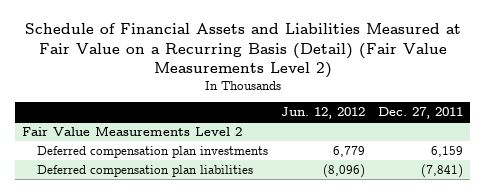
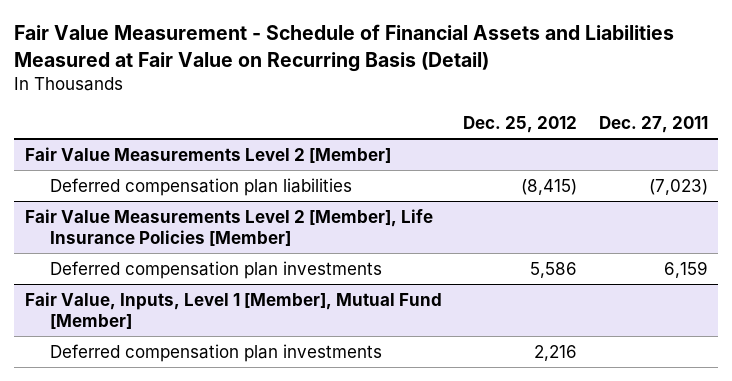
- Schedule of Financial Assets and Liabilities Measured at Fair Value on a Recurring Basis (Detail) (Fair Value Measurements Level 2)
+ Fair Value Measurement - Schedule of Financial Assets and Liabilities Measured at Fair Value on Recurring Basis (Detail)
- | Jun. 12, 2012 | Dec. 27, 2011
+ | Dec. 25, 2012 | Dec. 27, 2011
- Fair Value Measurements Level 2
+ Fair Value Measurements Level 2 [Member]
+ Deferred compensation plan liabilities | (8,415) | (7,023)
+ Fair Value Measurements Level 2 [Member], Life Insurance Policies [Member]
- Deferred compensation plan liabilities | (8,096) | (7,841)
+ Fair Value, Inputs, Level 1 [Member], Mutual Fund [Member]
+ Deferred compensation plan investments | 2,216 |

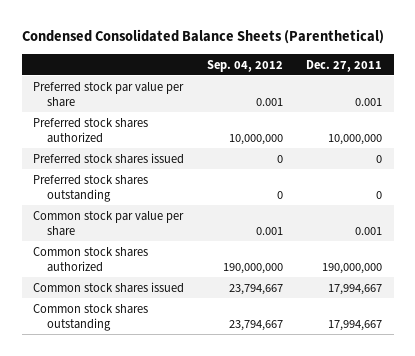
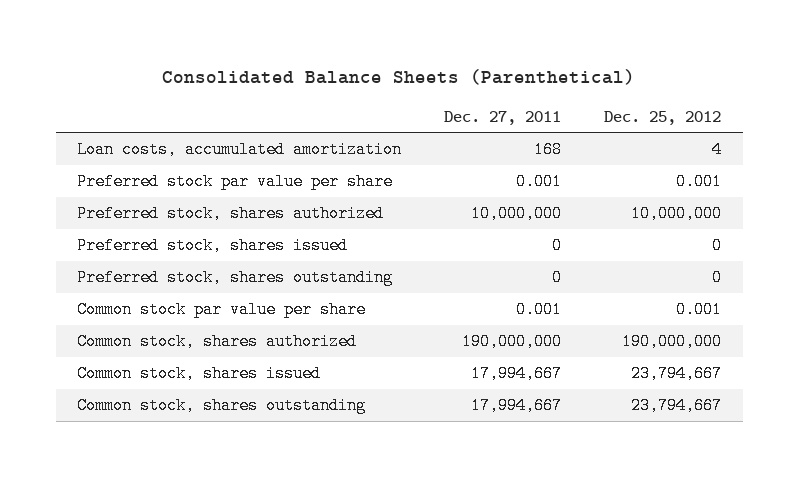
- Condensed Consolidated Balance Sheets (Parenthetical)
+ Consolidated Balance Sheets (Parenthetical)
- | Sep. 04, 2012 | Dec. 27, 2011
+ | Dec. 27, 2011 | Dec. 25, 2012
+ Loan costs, accumulated amortization | 168 | 4
- Preferred stock shares authorized | 10,000,000 | 10,000,000
- Preferred stock shares issued | 0 | 0
- Preferred stock shares outstanding | 0 | 0
+ Preferred stock, shares authorized | 10,000,000 | 10,000,000
+ Preferred stock, shares issued | 0 | 0
+ Preferred stock, shares outstanding | 0 | 0
- Common stock shares authorized | 190,000,000 | 190,000,000
- Common stock shares issued | 23,794,667 | 17,994,667
- Common stock shares outstanding | 23,794,667 | 17,994,667
+ Common stock, shares authorized | 190,000,000 | 190,000,000
+ Common stock, shares issued | 17,994,667 | 23,794,667
+ Common stock, shares outstanding | 17,994,667 | 23,794,667

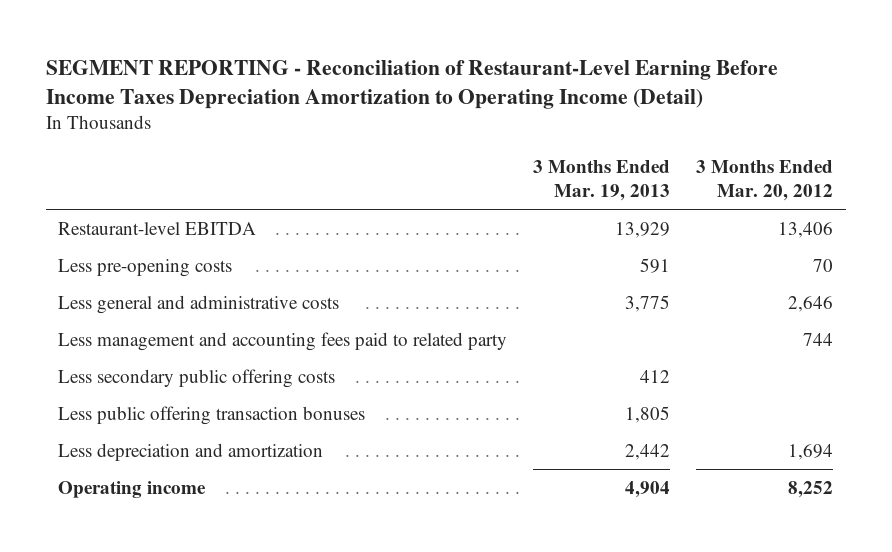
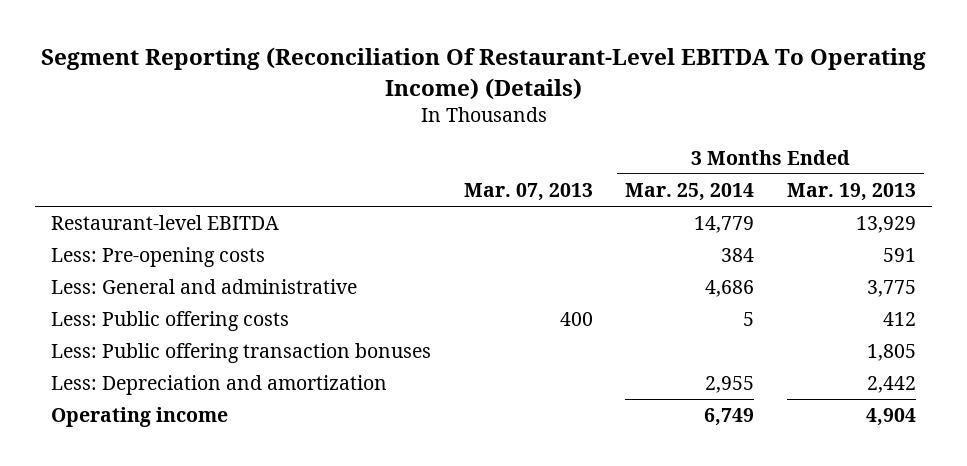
- SEGMENT REPORTING - Reconciliation of Restaurant-Level Earning Before Income Taxes Depreciation Amortization to Operating Income (Detail)
+ Segment Reporting (Reconciliation Of Restaurant-Level EBITDA To Operating Income) (Details)
- | 3 Months Ended Mar. 19, 2013 | 3 Months Ended Mar. 20, 2012
+ | Mar. 07, 2013 | 3 Months Ended Mar. 25, 2014 | 3 Months Ended Mar. 19, 2013
- Less pre-opening costs | 591 | 70
- Less general and administrative costs | 3,775 | 2,646
- Less management and accounting fees paid to related party | | 744
- Less secondary public offering costs | 412 |
- Less public offering transaction bonuses | 1,805 |
- Less depreciation and amortization | 2,442 | 1,694
+ Less: Pre-opening costs | | 384 | 591
+ Less: General and administrative | | 4,686 | 3,775
+ Less: Public offering costs | 400 | 5 | 412
+ Less: Public offering transaction bonuses | | | 1,805
+ Less: Depreciation and amortization | | 2,955 | 2,442

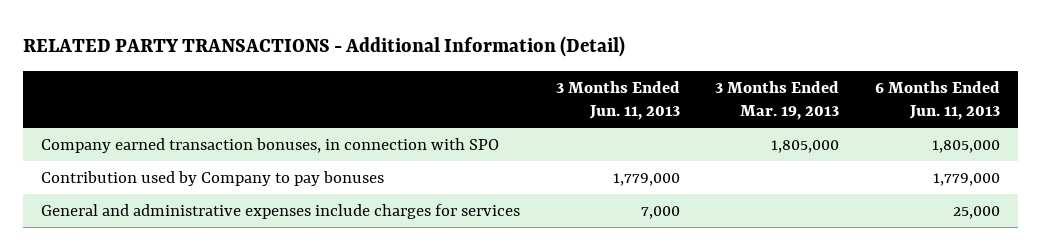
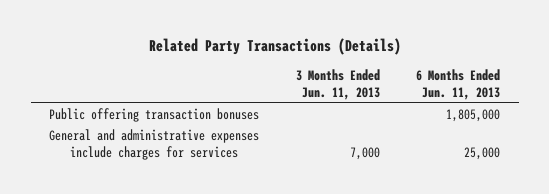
- RELATED PARTY TRANSACTIONS - Additional Information (Detail)
+ Related Party Transactions (Details)
- | 3 Months Ended Jun. 11, 2013 | 3 Months Ended Mar. 19, 2013 | 6 Months Ended Jun. 11, 2013
+ | 3 Months Ended Jun. 11, 2013 | 6 Months Ended Jun. 11, 2013
- Company earned transaction bonuses, in connection with SPO | | 1,805,000 | 1,805,000
- Contribution used by Company to pay bonuses | 1,779,000 | | 1,779,000
+ Public offering transaction bonuses | | 1,805,000

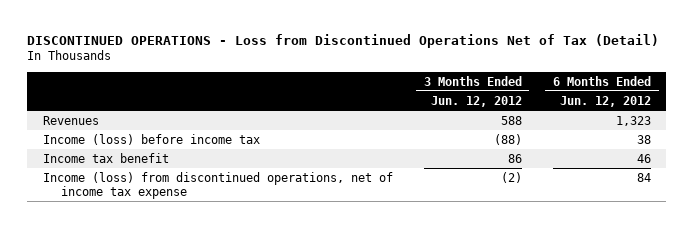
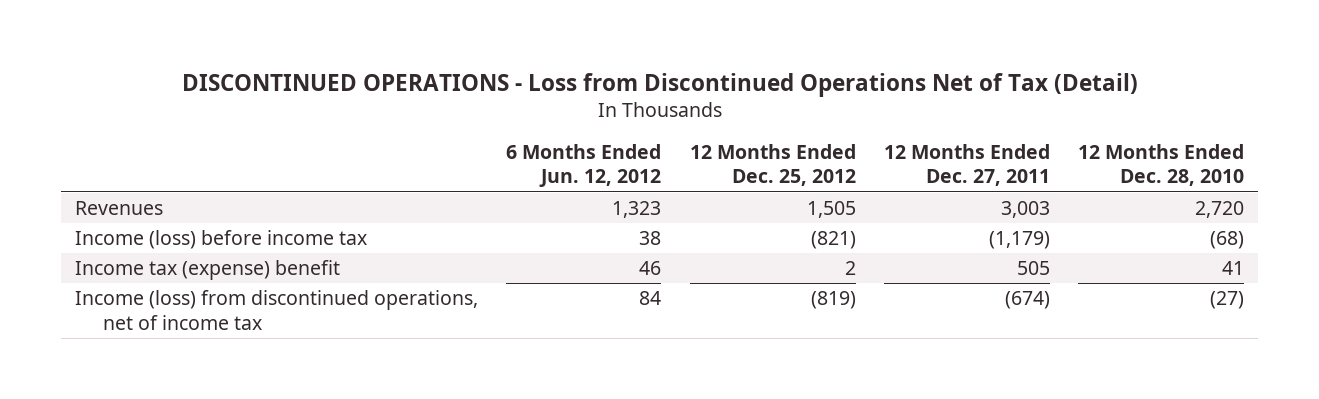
- | 3 Months Ended Jun. 12, 2012 | 6 Months Ended Jun. 12, 2012
+ | 6 Months Ended Jun. 12, 2012 | 12 Months Ended Dec. 25, 2012 | 12 Months Ended Dec. 27, 2011 | 12 Months Ended Dec. 28, 2010
- Income tax benefit | 86 | 46
- Income (loss) from discontinued operations, net of income tax expense | (2) | 84
+ Income tax (expense) benefit | 46 | 2 | 505 | 41
+ Income (loss) from discontinued operations, net of income tax | 84 | (819) | (674) | (27)

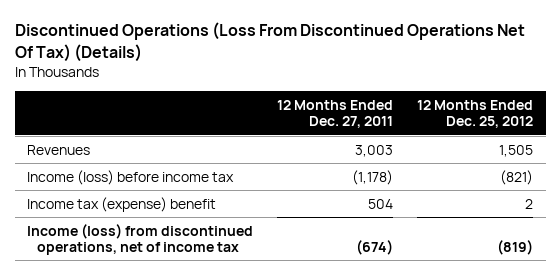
- DISCONTINUED OPERATIONS - Loss from Discontinued Operations Net of Tax (Detail)
+ Discontinued Operations (Loss From Discontinued Operations Net Of Tax) (Details)
- | 6 Months Ended Jun. 12, 2012 | 12 Months Ended Dec. 25, 2012 | 12 Months Ended Dec. 27, 2011 | 12 Months Ended Dec. 28, 2010
+ | 12 Months Ended Dec. 27, 2011 | 12 Months Ended Dec. 25, 2012
- Income (loss) before income tax | 38 | (821) | (1,179) | (68)
- Income tax (expense) benefit | 46 | 2 | 505 | 41
+ Income (loss) before income tax | (1,178) | (821)
+ Income tax (expense) benefit | 504 | 2

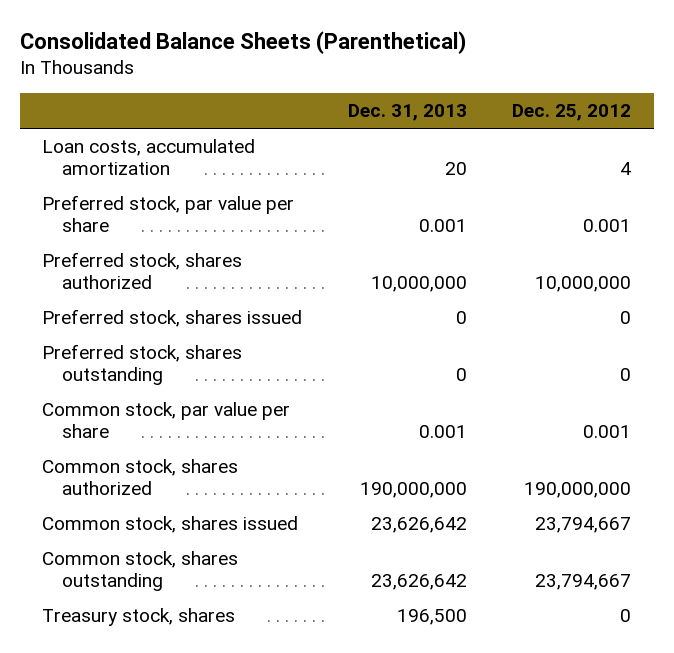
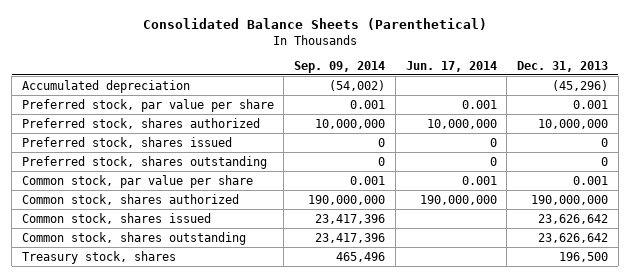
- | Dec. 31, 2013 | Dec. 25, 2012
+ | Sep. 09, 2014 | Jun. 17, 2014 | Dec. 31, 2013
- Loan costs, accumulated amortization | 20 | 4
+ Accumulated depreciation | (54,002) | | (45,296)

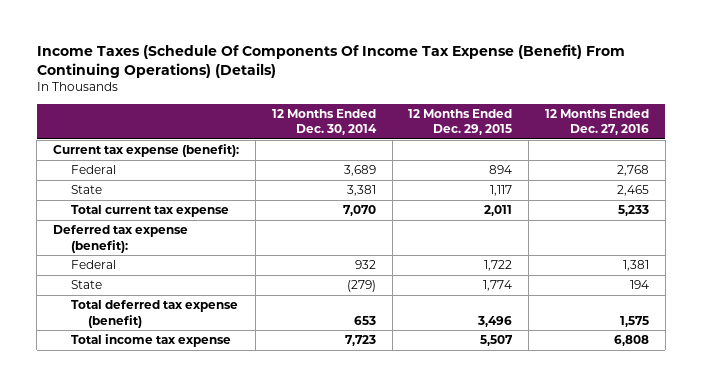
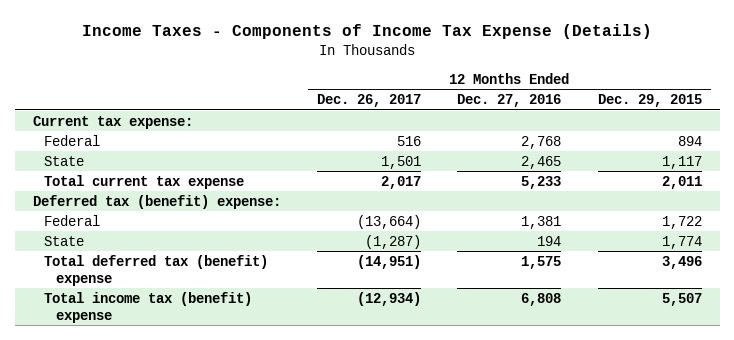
- Income Taxes (Schedule Of Components Of Income Tax Expense (Benefit) From Continuing Operations) (Details)
+ Income Taxes - Components of Income Tax Expense (Details)
- | 12 Months Ended Dec. 30, 2014 | 12 Months Ended Dec. 29, 2015 | 12 Months Ended Dec. 27, 2016
+ | 12 Months Ended Dec. 26, 2017 | 12 Months Ended Dec. 27, 2016 | 12 Months Ended Dec. 29, 2015
- Current tax expense (benefit):
+ Current tax expense:
- Deferred tax expense (benefit):
+ Deferred tax (benefit) expense:
- Total deferred tax expense (benefit) | 653 | 3,496 | 1,575
- Total income tax expense | 7,723 | 5,507 | 6,808
+ Total deferred tax (benefit) expense | (14,951) | 1,575 | 3,496
+ Total income tax (benefit) expense | (12,934) | 6,808 | 5,507

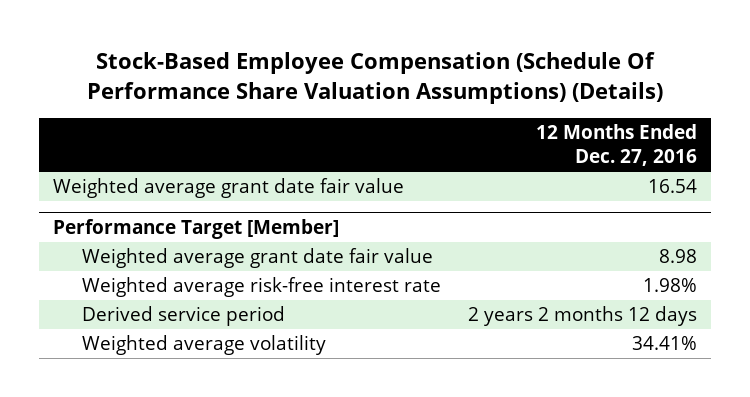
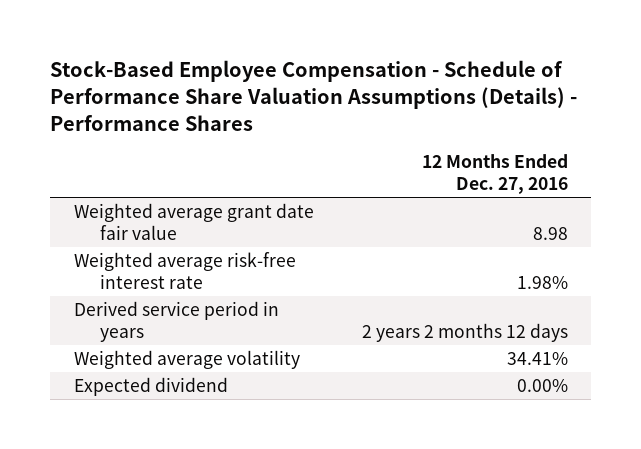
- Stock-Based Employee Compensation (Schedule Of Performance Share Valuation Assumptions) (Details)
+ Stock-Based Employee Compensation - Schedule of Performance Share Valuation Assumptions (Details) - Performance Shares
- Weighted average grant date fair value | 16.54
- Performance Target [Member]
- Derived service period | 2 years 2 months 12 days
+ Derived service period in years | 2 years 2 months 12 days
+ Expected dividend | 0.00%

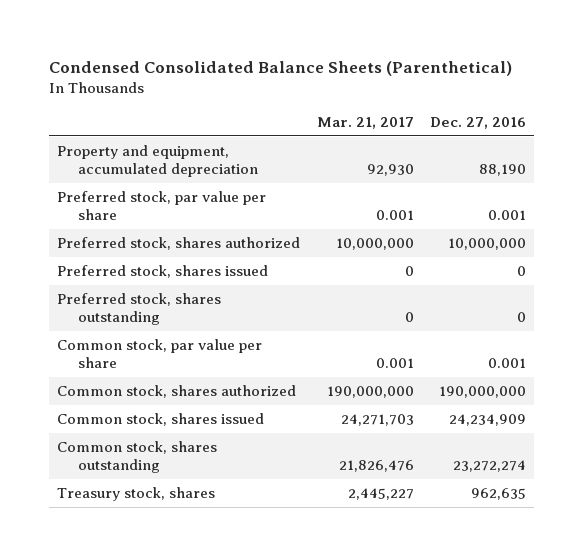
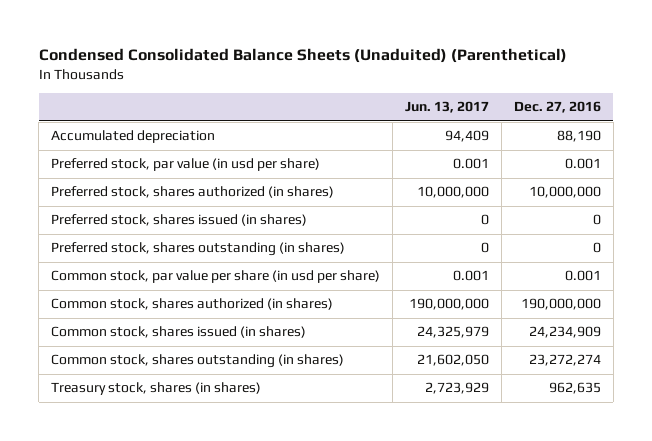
- Condensed Consolidated Balance Sheets (Parenthetical)
+ Condensed Consolidated Balance Sheets (Unaduited) (Parenthetical)
- | Mar. 21, 2017 | Dec. 27, 2016
+ | Jun. 13, 2017 | Dec. 27, 2016
- Property and equipment, accumulated depreciation | 92,930 | 88,190
- Preferred stock, par value per share | 0.001 | 0.001
- Preferred stock, shares authorized | 10,000,000 | 10,000,000
- Preferred stock, shares issued | 0 | 0
- Preferred stock, shares outstanding | 0 | 0
- Common stock, par value per share | 0.001 | 0.001
- Common stock, shares authorized | 190,000,000 | 190,000,000
- Common stock, shares issued | 24,271,703 | 24,234,909
- Common stock, shares outstanding | 21,826,476 | 23,272,274
- Treasury stock, shares | 2,445,227 | 962,635
+ Accumulated depreciation | 94,409 | 88,190
+ Preferred stock, par value (in usd per share) | 0.001 | 0.001
+ Preferred stock, shares authorized (in shares) | 10,000,000 | 10,000,000
+ Preferred stock, shares issued (in shares) | 0 | 0
+ Preferred stock, shares outstanding (in shares) | 0 | 0
+ Common stock, par value per share (in usd per share) | 0.001 | 0.001
+ Common stock, shares authorized (in shares) | 190,000,000 | 190,000,000
+ Common stock, shares issued (in shares) | 24,325,979 | 24,234,909
+ Common stock, shares outstanding (in shares) | 21,602,050 | 23,272,274
+ Treasury stock, shares (in shares) | 2,723,929 | 962,635

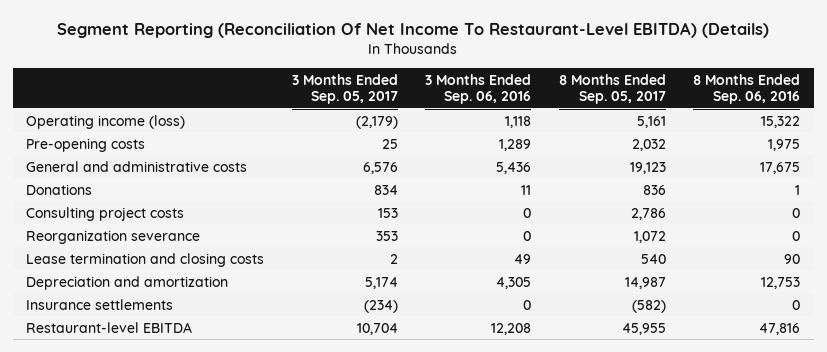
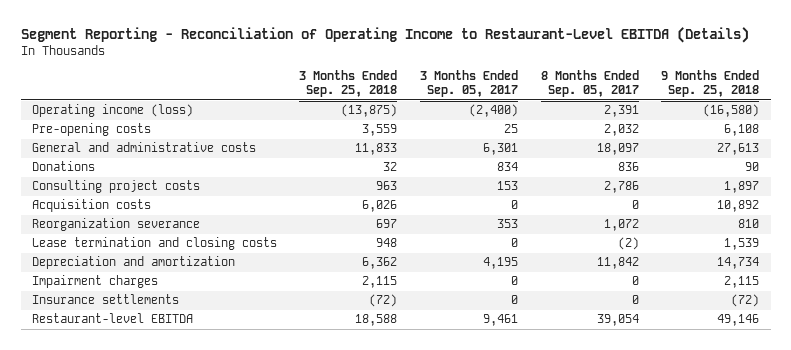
- Segment Reporting (Reconciliation Of Net Income To Restaurant-Level EBITDA) (Details)
+ Segment Reporting - Reconciliation of Operating Income to Restaurant-Level EBITDA (Details)
- | 3 Months Ended Sep. 05, 2017 | 3 Months Ended Sep. 06, 2016 | 8 Months Ended Sep. 05, 2017 | 8 Months Ended Sep. 06, 2016
+ | 3 Months Ended Sep. 25, 2018 | 3 Months Ended Sep. 05, 2017 | 8 Months Ended Sep. 05, 2017 | 9 Months Ended Sep. 25, 2018
- Operating income (loss) | (2,179) | 1,118 | 5,161 | 15,322
+ Operating income (loss) | (13,875) | (2,400) | 2,391 | (16,580)
- General and administrative costs | 6,576 | 5,436 | 19,123 | 17,675
+ General and administrative costs | 11,833 | 6,301 | 18,097 | 27,613
+ Acquisition costs | 6,026 | 0 | 0 | 10,892
- Lease termination and closing costs | 2 | 49 | 540 | 90
- Depreciation and amortization | 5,174 | 4,305 | 14,987 | 12,753
- Insurance settlements | (234) | 0 | (582) | 0
- Restaurant-level EBITDA | 10,704 | 12,208 | 45,955 | 47,816
+ Lease termination and closing costs | 948 | 0 | (2) | 1,539
+ Depreciation and amortization | 6,362 | 4,195 | 11,842 | 14,734
+ Impairment charges | 2,115 | 0 | 0 | 2,115
+ Insurance settlements | (72) | 0 | 0 | (72)
+ Restaurant-level EBITDA | 18,588 | 9,461 | 39,054 | 49,146

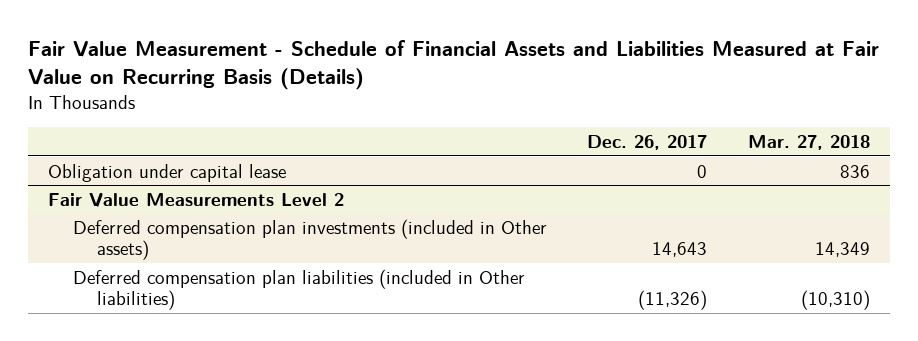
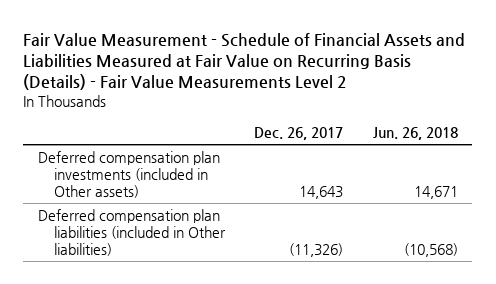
- Fair Value Measurement - Schedule of Financial Assets and Liabilities Measured at Fair Value on Recurring Basis (Details)
+ Fair Value Measurement - Schedule of Financial Assets and Liabilities Measured at Fair Value on Recurring Basis (Details) - Fair Value Measurements Level 2
- | Dec. 26, 2017 | Mar. 27, 2018
+ | Dec. 26, 2017 | Jun. 26, 2018
- Obligation under capital lease | 0 | 836
- Fair Value Measurements Level 2

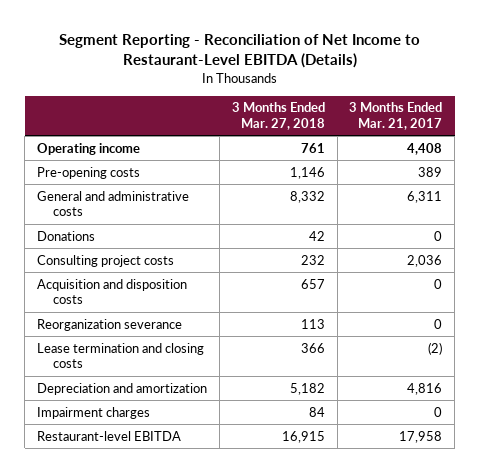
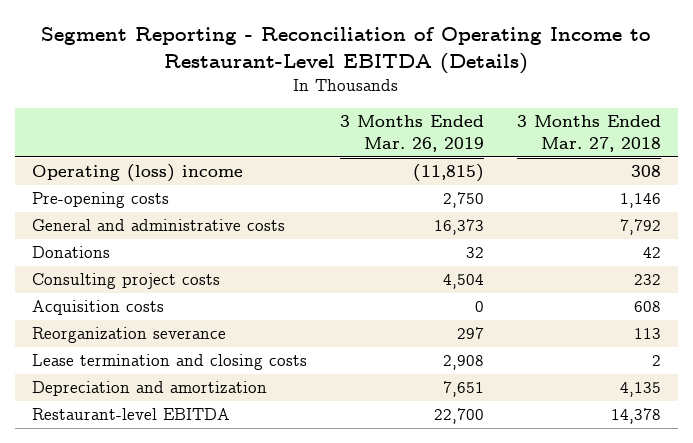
- Segment Reporting - Reconciliation of Net Income to Restaurant-Level EBITDA (Details)
+ Segment Reporting - Reconciliation of Operating Income to Restaurant-Level EBITDA (Details)
- | 3 Months Ended Mar. 27, 2018 | 3 Months Ended Mar. 21, 2017
+ | 3 Months Ended Mar. 26, 2019 | 3 Months Ended Mar. 27, 2018
- Operating income | 761 | 4,408
+ Operating (loss) income | (11,815) | 308
- General and administrative costs | 8,332 | 6,311
+ General and administrative costs | 16,373 | 7,792
- Acquisition and disposition costs | 657 | 0
+ Acquisition costs | 0 | 608
- Lease termination and closing costs | 366 | (2)
- Depreciation and amortization | 5,182 | 4,816
- Impairment charges | 84 | 0
- Restaurant-level EBITDA | 16,915 | 17,958
+ Lease termination and closing costs | 2,908 | 2
+ Depreciation and amortization | 7,651 | 4,135
+ Restaurant-level EBITDA | 22,700 | 14,378

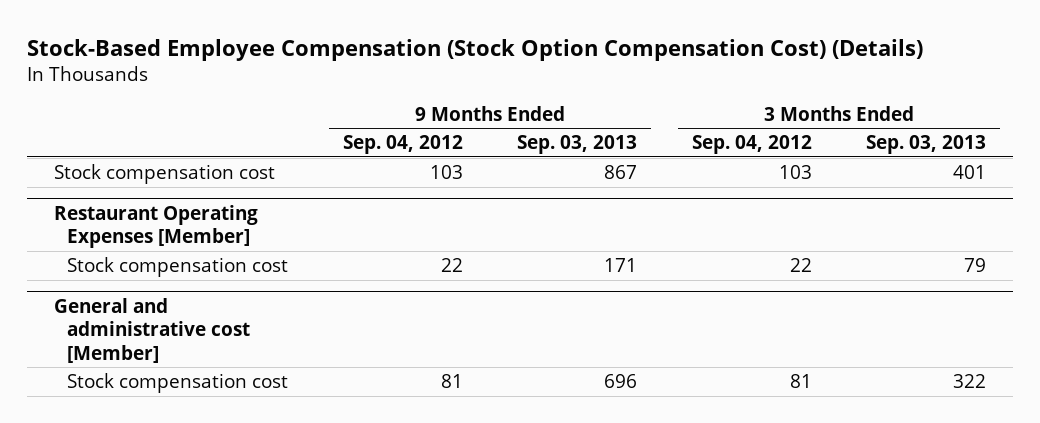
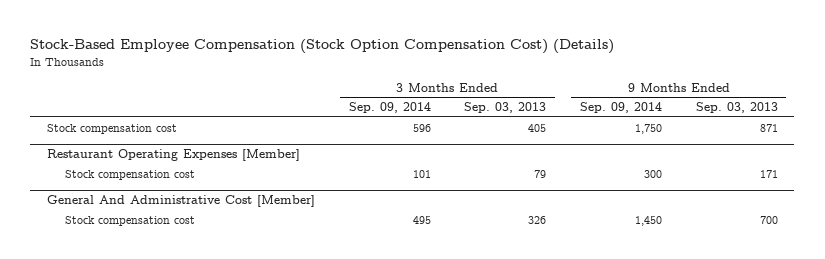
- | 9 Months Ended Sep. 04, 2012 | 9 Months Ended Sep. 03, 2013 | 3 Months Ended Sep. 04, 2012 | 3 Months Ended Sep. 03, 2013
+ | 3 Months Ended Sep. 09, 2014 | 3 Months Ended Sep. 03, 2013 | 9 Months Ended Sep. 09, 2014 | 9 Months Ended Sep. 03, 2013
- Stock compensation cost | 103 | 867 | 103 | 401
+ Stock compensation cost | 596 | 405 | 1,750 | 871
- General and administrative cost [Member]
- Stock compensation cost | 81 | 696 | 81 | 322
+ General And Administrative Cost [Member]
+ Stock compensation cost | 495 | 326 | 1,450 | 700

